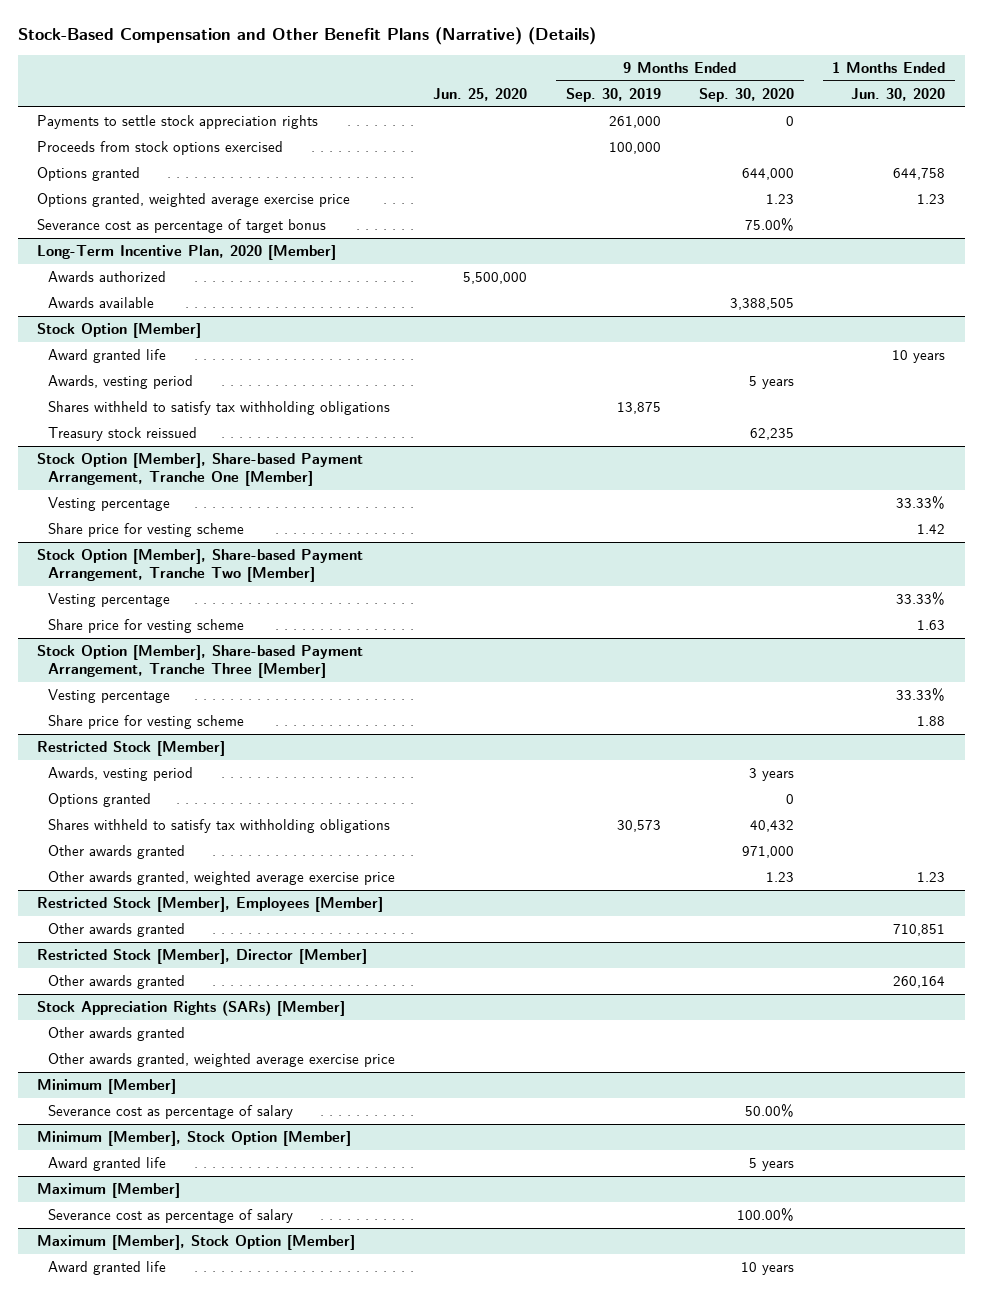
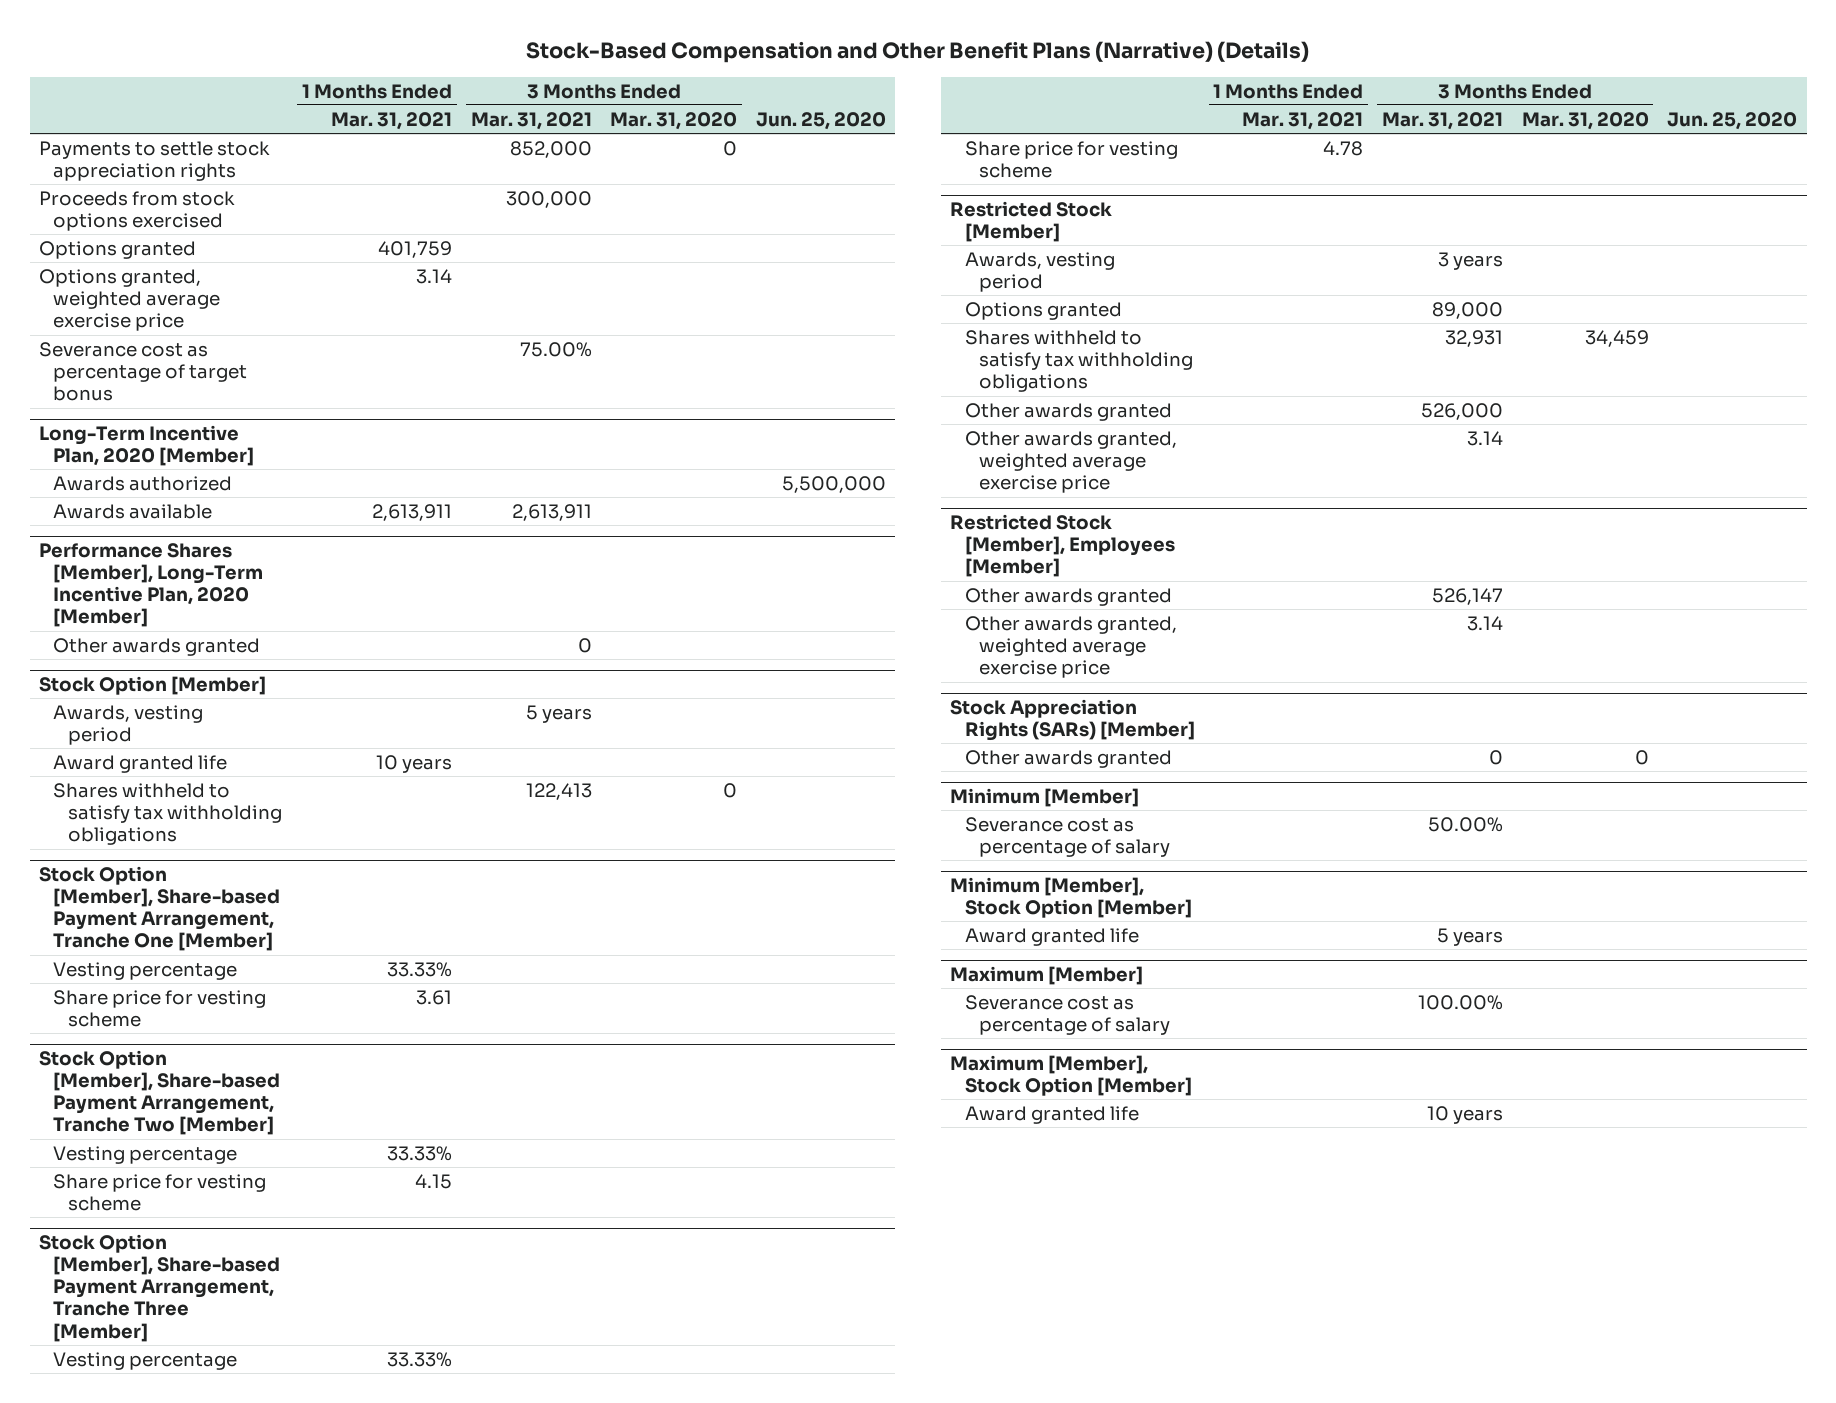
- | Jun. 25, 2020 | 9 Months Ended Sep. 30, 2019 | 9 Months Ended Sep. 30, 2020 | 1 Months Ended Jun. 30, 2020
+ | 1 Months Ended Mar. 31, 2021 | 3 Months Ended Mar. 31, 2021 | 3 Months Ended Mar. 31, 2020 | Jun. 25, 2020
+ Performance Shares [Member], Long-Term Incentive Plan, 2020 [Member]
+ Other awards granted | | 0 | |
@ Stock Option [Member]
moved down: Award granted life | 10 years | | |
- Treasury stock reissued | | | 62,235 |
- Restricted Stock [Member], Director [Member]
- Other awards granted | | | | 260,164
@ Restricted Stock [Member], Employees [Member]
+ Other awards granted, weighted average exercise price | | 3.14 | |
@ Stock Appreciation Rights (SARs) [Member]
- Other awards granted, weighted average exercise price

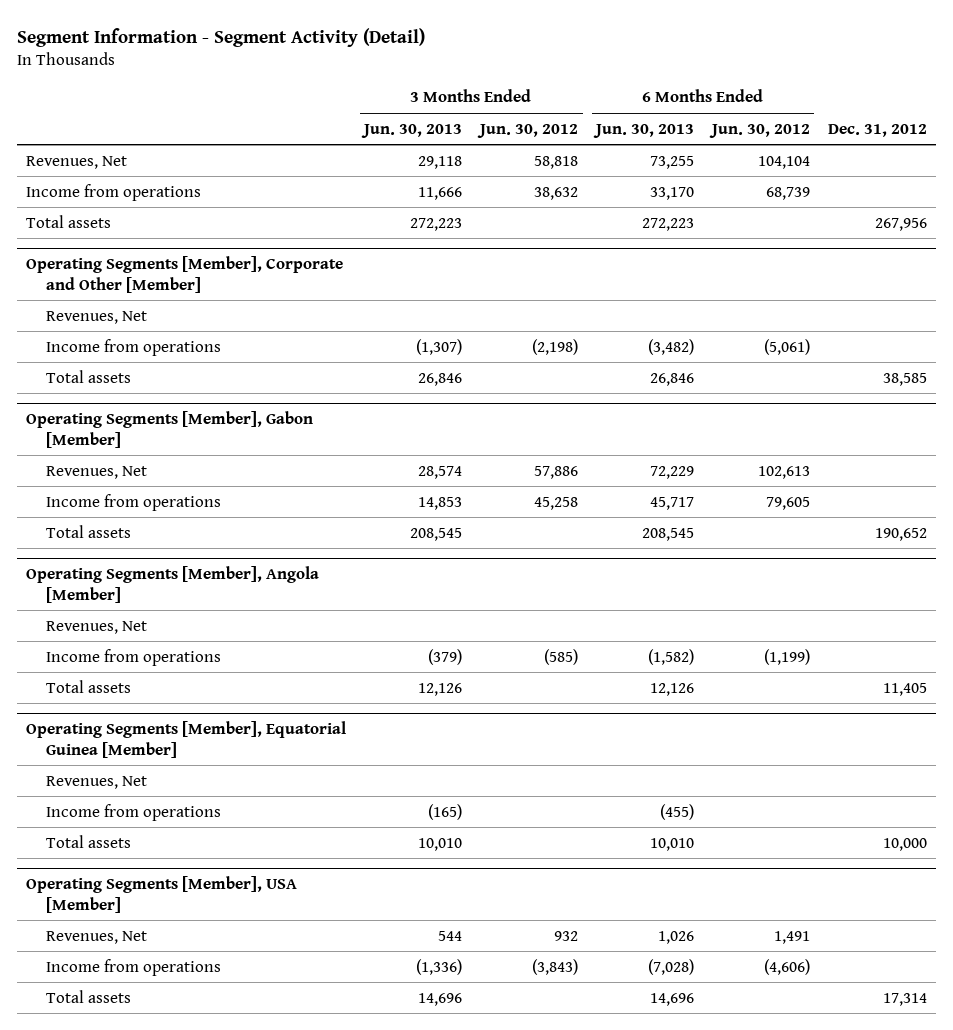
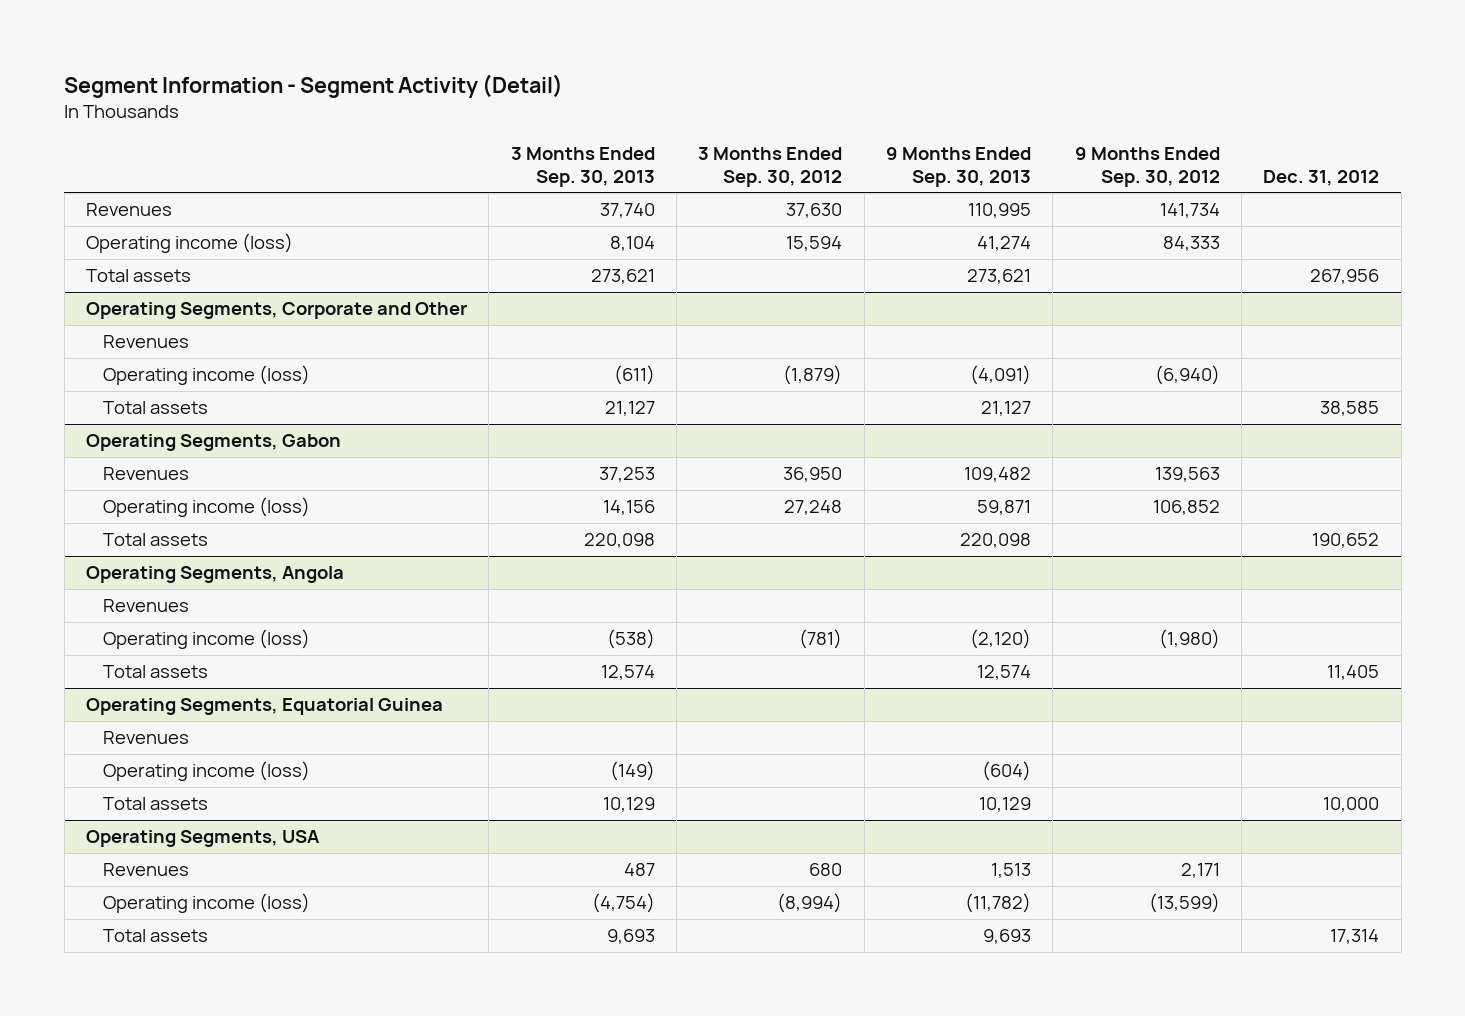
- | 3 Months Ended Jun. 30, 2013 | 3 Months Ended Jun. 30, 2012 | 6 Months Ended Jun. 30, 2013 | 6 Months Ended Jun. 30, 2012 | Dec. 31, 2012
+ | 3 Months Ended Sep. 30, 2013 | 3 Months Ended Sep. 30, 2012 | 9 Months Ended Sep. 30, 2013 | 9 Months Ended Sep. 30, 2012 | Dec. 31, 2012
- Revenues, Net | 29,118 | 58,818 | 73,255 | 104,104 |
- Income from operations | 11,666 | 38,632 | 33,170 | 68,739 |
+ Revenues | 37,740 | 37,630 | 110,995 | 141,734 |
+ Operating income (loss) | 8,104 | 15,594 | 41,274 | 84,333 |
- Operating Segments [Member], Corporate and Other [Member]
- Revenues, Net
- Income from operations | (1,307) | (2,198) | (3,482) | (5,061) |
+ Operating Segments, Corporate and Other
+ Revenues
+ Operating income (loss) | (611) | (1,879) | (4,091) | (6,940) |
- Operating Segments [Member], Gabon [Member]
- Revenues, Net | 28,574 | 57,886 | 72,229 | 102,613 |
- Income from operations | 14,853 | 45,258 | 45,717 | 79,605 |
+ Operating Segments, Gabon
+ Revenues | 37,253 | 36,950 | 109,482 | 139,563 |
+ Operating income (loss) | 14,156 | 27,248 | 59,871 | 106,852 |
- Operating Segments [Member], Angola [Member]
- Revenues, Net
- Income from operations | (379) | (585) | (1,582) | (1,199) |
+ Operating Segments, Angola
+ Revenues
+ Operating income (loss) | (538) | (781) | (2,120) | (1,980) |
- Operating Segments [Member], Equatorial Guinea [Member]
- Revenues, Net
- Income from operations | (165) | | (455) | |
+ Operating Segments, Equatorial Guinea
+ Revenues
+ Operating income (loss) | (149) | | (604) | |
- Operating Segments [Member], USA [Member]
- Revenues, Net | 544 | 932 | 1,026 | 1,491 |
- Income from operations | (1,336) | (3,843) | (7,028) | (4,606) |
+ Operating Segments, USA
+ Revenues | 487 | 680 | 1,513 | 2,171 |
+ Operating income (loss) | (4,754) | (8,994) | (11,782) | (13,599) |

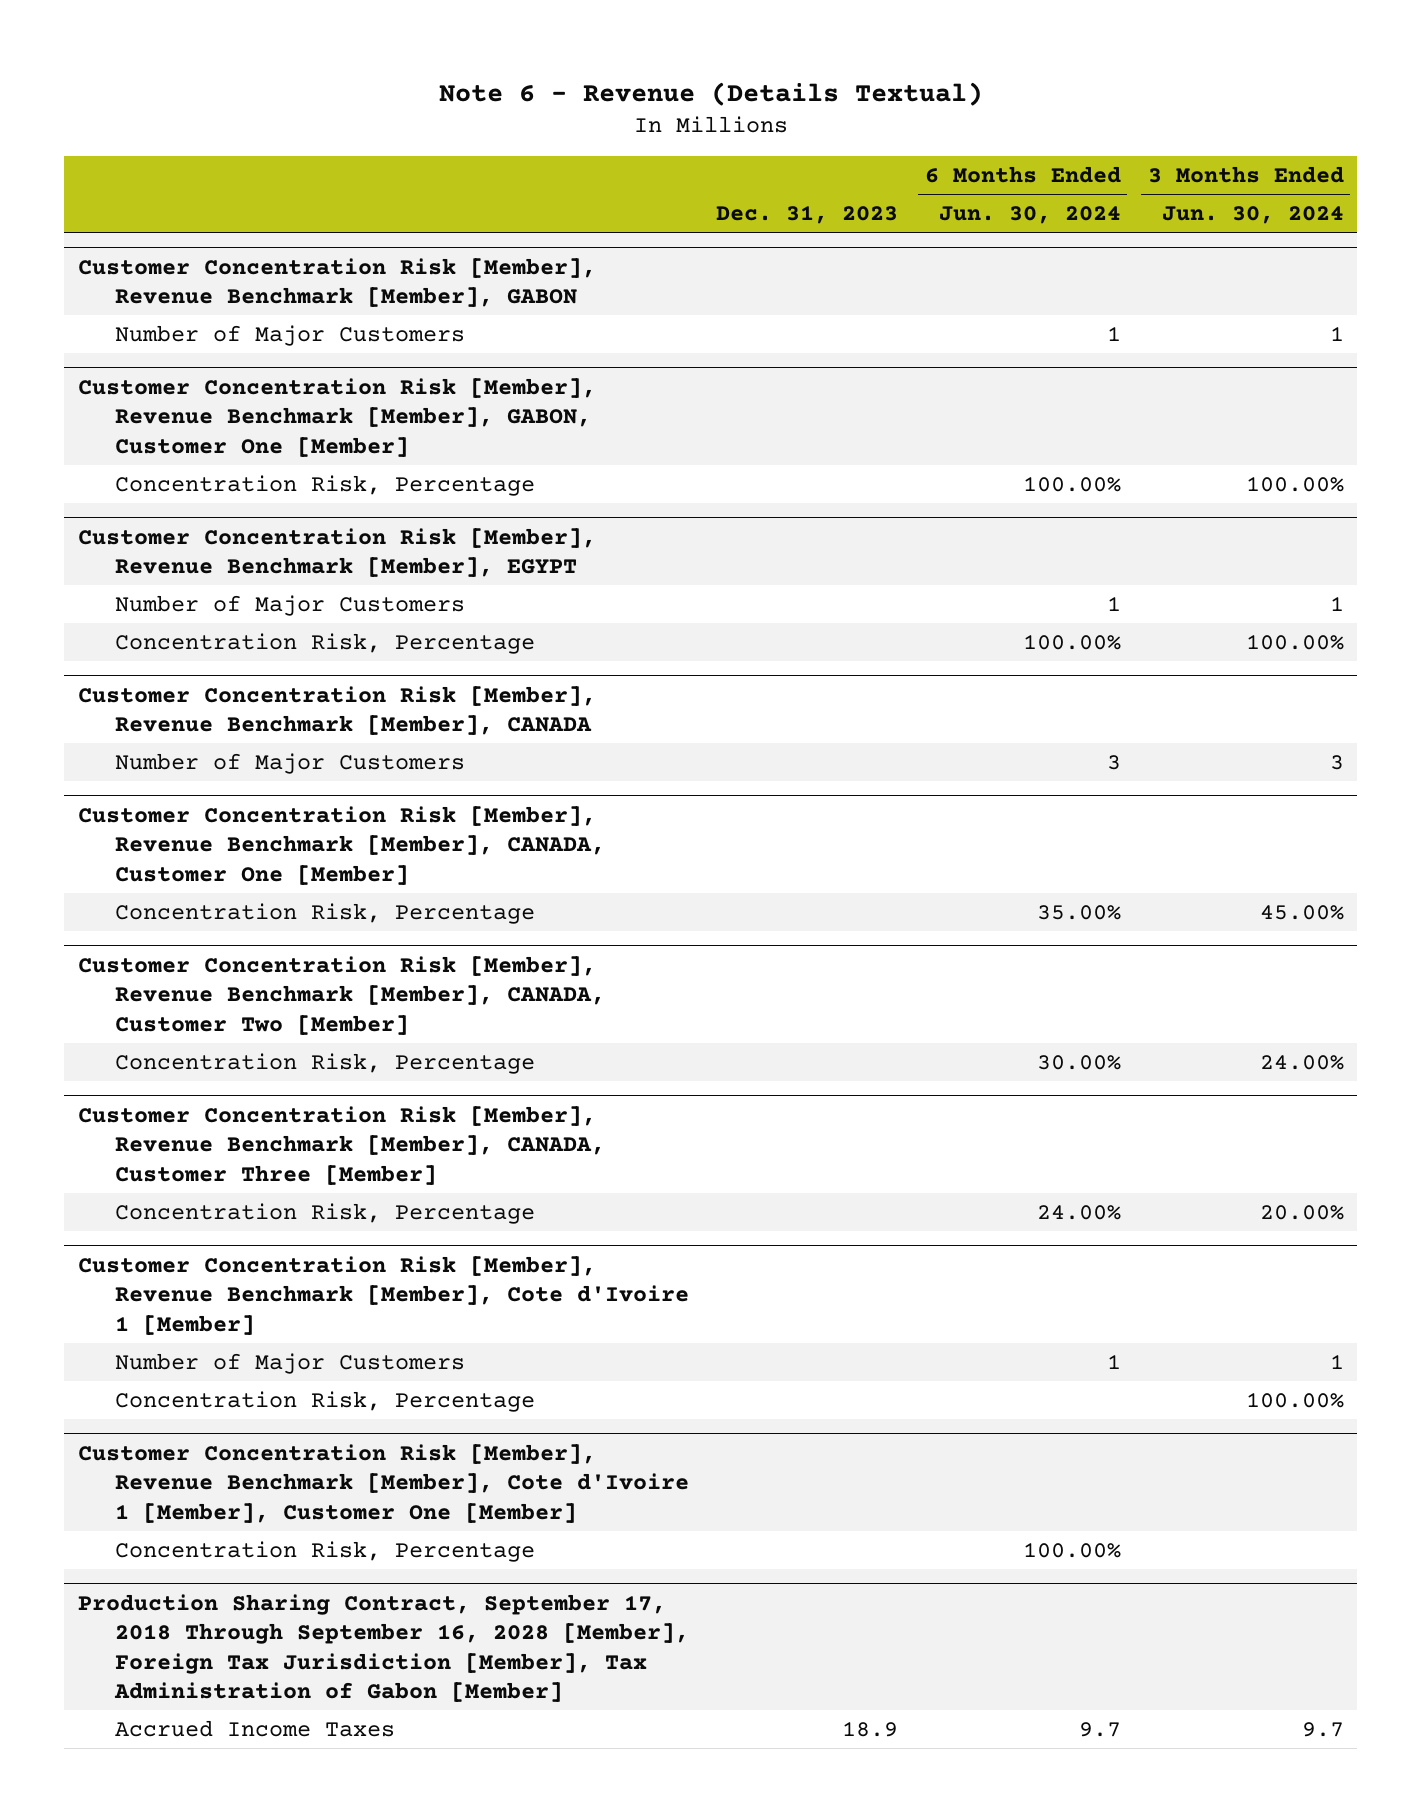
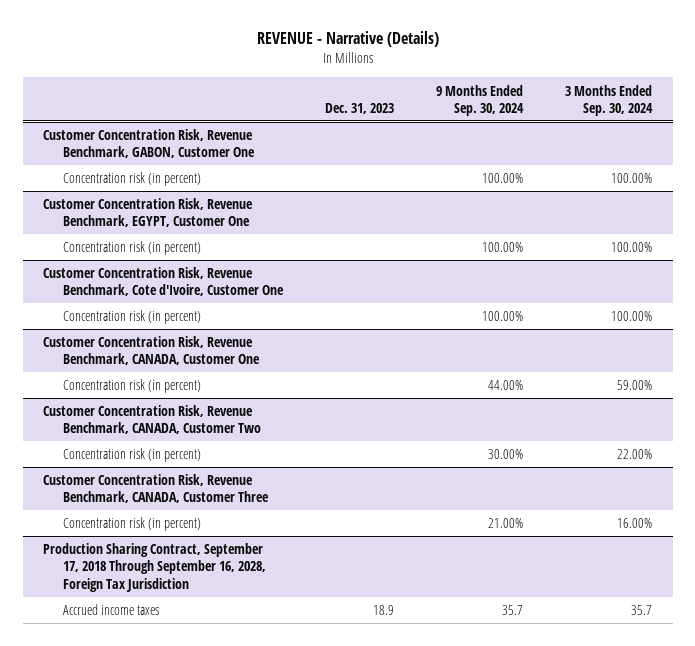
- Note 6 - Revenue (Details Textual)
+ REVENUE - Narrative (Details)
- | Dec. 31, 2023 | 6 Months Ended Jun. 30, 2024 | 3 Months Ended Jun. 30, 2024
+ | Dec. 31, 2023 | 9 Months Ended Sep. 30, 2024 | 3 Months Ended Sep. 30, 2024
- Customer Concentration Risk [Member], Revenue Benchmark [Member], GABON
- Number of Major Customers | | 1 | 1
- Customer Concentration Risk [Member], Revenue Benchmark [Member], GABON, Customer One [Member]
- Concentration Risk, Percentage | | 100.00% | 100.00%
- Customer Concentration Risk [Member], Revenue Benchmark [Member], EGYPT
- Number of Major Customers | | 1 | 1
- Concentration Risk, Percentage | | 100.00% | 100.00%
- Customer Concentration Risk [Member], Revenue Benchmark [Member], CANADA
- Number of Major Customers | | 3 | 3
- Customer Concentration Risk [Member], Revenue Benchmark [Member], CANADA, Customer One [Member]
- Concentration Risk, Percentage | | 35.00% | 45.00%
- Customer Concentration Risk [Member], Revenue Benchmark [Member], CANADA, Customer Two [Member]
- Concentration Risk, Percentage | | 30.00% | 24.00%
- Customer Concentration Risk [Member], Revenue Benchmark [Member], CANADA, Customer Three [Member]
- Concentration Risk, Percentage | | 24.00% | 20.00%
- Customer Concentration Risk [Member], Revenue Benchmark [Member], Cote d'Ivoire 1 [Member]
- Number of Major Customers | | 1 | 1
- Concentration Risk, Percentage | | | 100.00%
- Customer Concentration Risk [Member], Revenue Benchmark [Member], Cote d'Ivoire 1 [Member], Customer One [Member]
- Concentration Risk, Percentage | | 100.00% |
- Production Sharing Contract, September 17, 2018 Through September 16, 2028 [Member], Foreign Tax Jurisdiction [Member], Tax Administration of Gabon [Member]
- Accrued Income Taxes | 18.9 | 9.7 | 9.7
+ Customer Concentration Risk, Revenue Benchmark, GABON, Customer One
+ Concentration risk (in percent) | | 100.00% | 100.00%
+ Customer Concentration Risk, Revenue Benchmark, EGYPT, Customer One
+ Concentration risk (in percent) | | 100.00% | 100.00%
+ Customer Concentration Risk, Revenue Benchmark, Cote d'Ivoire, Customer One
+ Concentration risk (in percent) | | 100.00% | 100.00%
+ Customer Concentration Risk, Revenue Benchmark, CANADA, Customer One
+ Concentration risk (in percent) | | 44.00% | 59.00%
+ Customer Concentration Risk, Revenue Benchmark, CANADA, Customer Two
+ Concentration risk (in percent) | | 30.00% | 22.00%
+ Customer Concentration Risk, Revenue Benchmark, CANADA, Customer Three
+ Concentration risk (in percent) | | 21.00% | 16.00%
+ Production Sharing Contract, September 17, 2018 Through September 16, 2028, Foreign Tax Jurisdiction
+ Accrued income taxes | 18.9 | 35.7 | 35.7

